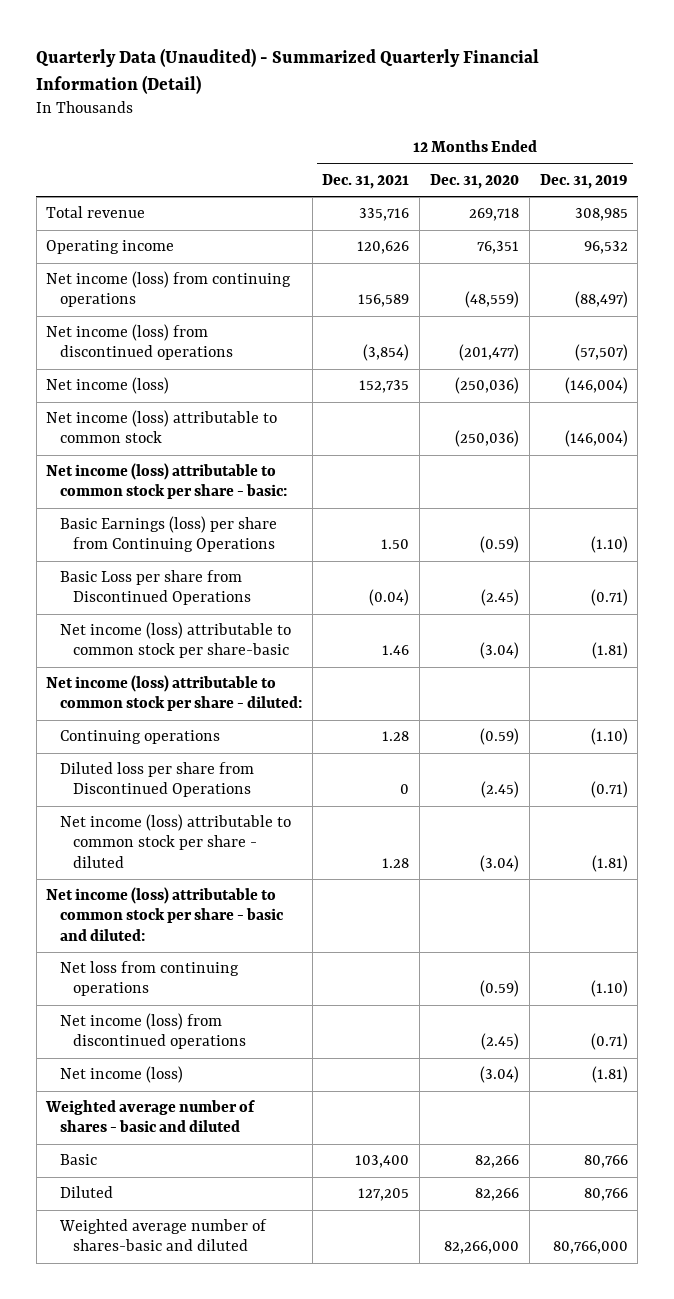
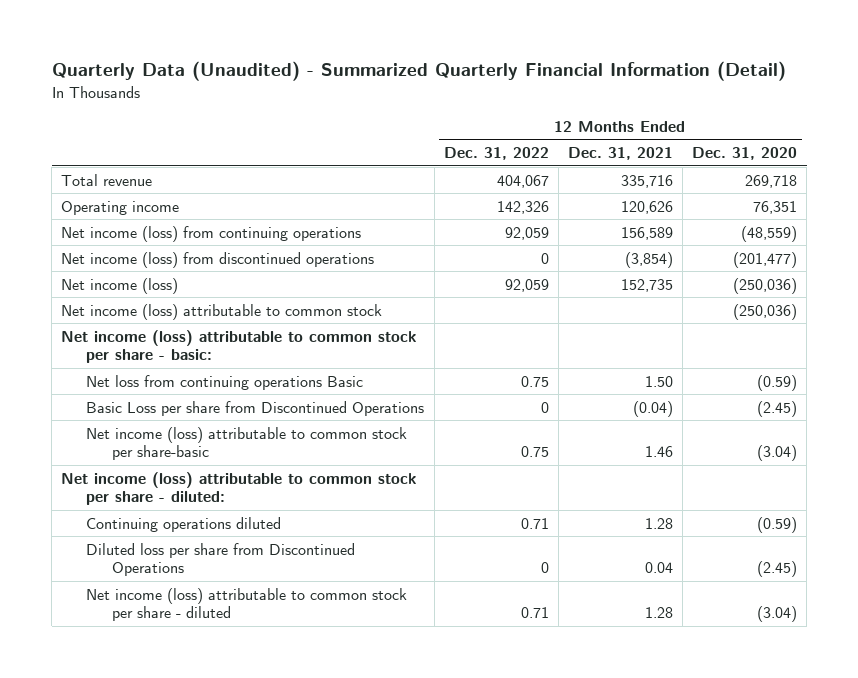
- | 12 Months Ended Dec. 31, 2021 | 12 Months Ended Dec. 31, 2020 | 12 Months Ended Dec. 31, 2019
+ | 12 Months Ended Dec. 31, 2022 | 12 Months Ended Dec. 31, 2021 | 12 Months Ended Dec. 31, 2020
- Basic Earnings (loss) per share from Continuing Operations | 1.50 | (0.59) | (1.10)
+ Net loss from continuing operations Basic | 0.75 | 1.50 | (0.59)
- Continuing operations | 1.28 | (0.59) | (1.10)
- Diluted loss per share from Discontinued Operations | 0 | (2.45) | (0.71)
+ Continuing operations diluted | 0.71 | 1.28 | (0.59)
+ Diluted loss per share from Discontinued Operations | 0 | 0.04 | (2.45)
- Net income (loss) attributable to common stock per share - basic and diluted:
- Net loss from continuing operations | | (0.59) | (1.10)
- Net income (loss) from discontinued operations | | (2.45) | (0.71)
- Net income (loss) | | (3.04) | (1.81)
- Weighted average number of shares - basic and diluted
- Basic | 103,400 | 82,266 | 80,766
- Diluted | 127,205 | 82,266 | 80,766
- Weighted average number of shares-basic and diluted | | 82,266,000 | 80,766,000

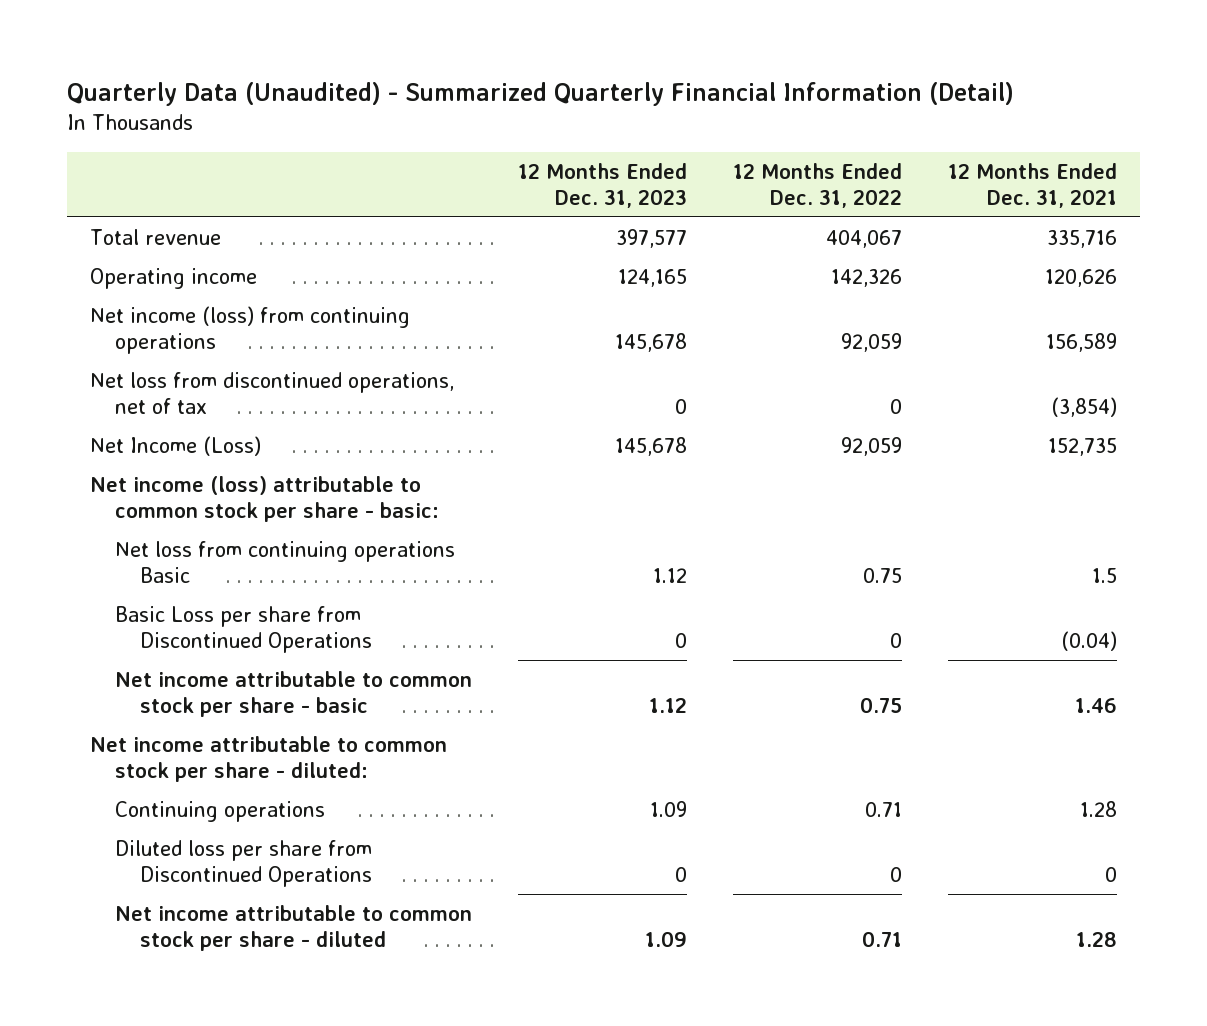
- | 12 Months Ended Dec. 31, 2022 | 12 Months Ended Dec. 31, 2021 | 12 Months Ended Dec. 31, 2020
+ | 12 Months Ended Dec. 31, 2023 | 12 Months Ended Dec. 31, 2022 | 12 Months Ended Dec. 31, 2021
- Net income (loss) from discontinued operations | 0 | (3,854) | (201,477)
- Net income (loss) | 92,059 | 152,735 | (250,036)
- Net income (loss) attributable to common stock | | | (250,036)
+ Net loss from discontinued operations, net of tax | 0 | 0 | (3,854)
+ Net Income (Loss) | 145,678 | 92,059 | 152,735
- Net loss from continuing operations Basic | 0.75 | 1.50 | (0.59)
+ Net loss from continuing operations Basic | 1.12 | 0.75 | 1.5
- Net income (loss) attributable to common stock per share-basic | 0.75 | 1.46 | (3.04)
- Net income (loss) attributable to common stock per share - diluted:
- Continuing operations diluted | 0.71 | 1.28 | (0.59)
- Diluted loss per share from Discontinued Operations | 0 | 0.04 | (2.45)
- Net income (loss) attributable to common stock per share - diluted | 0.71 | 1.28 | (3.04)
+ Net income attributable to common stock per share - basic | 1.12 | 0.75 | 1.46
+ Net income attributable to common stock per share - diluted:
+ Continuing operations | 1.09 | 0.71 | 1.28
+ Diluted loss per share from Discontinued Operations | 0 | 0 | 0
+ Net income attributable to common stock per share - diluted | 1.09 | 0.71 | 1.28

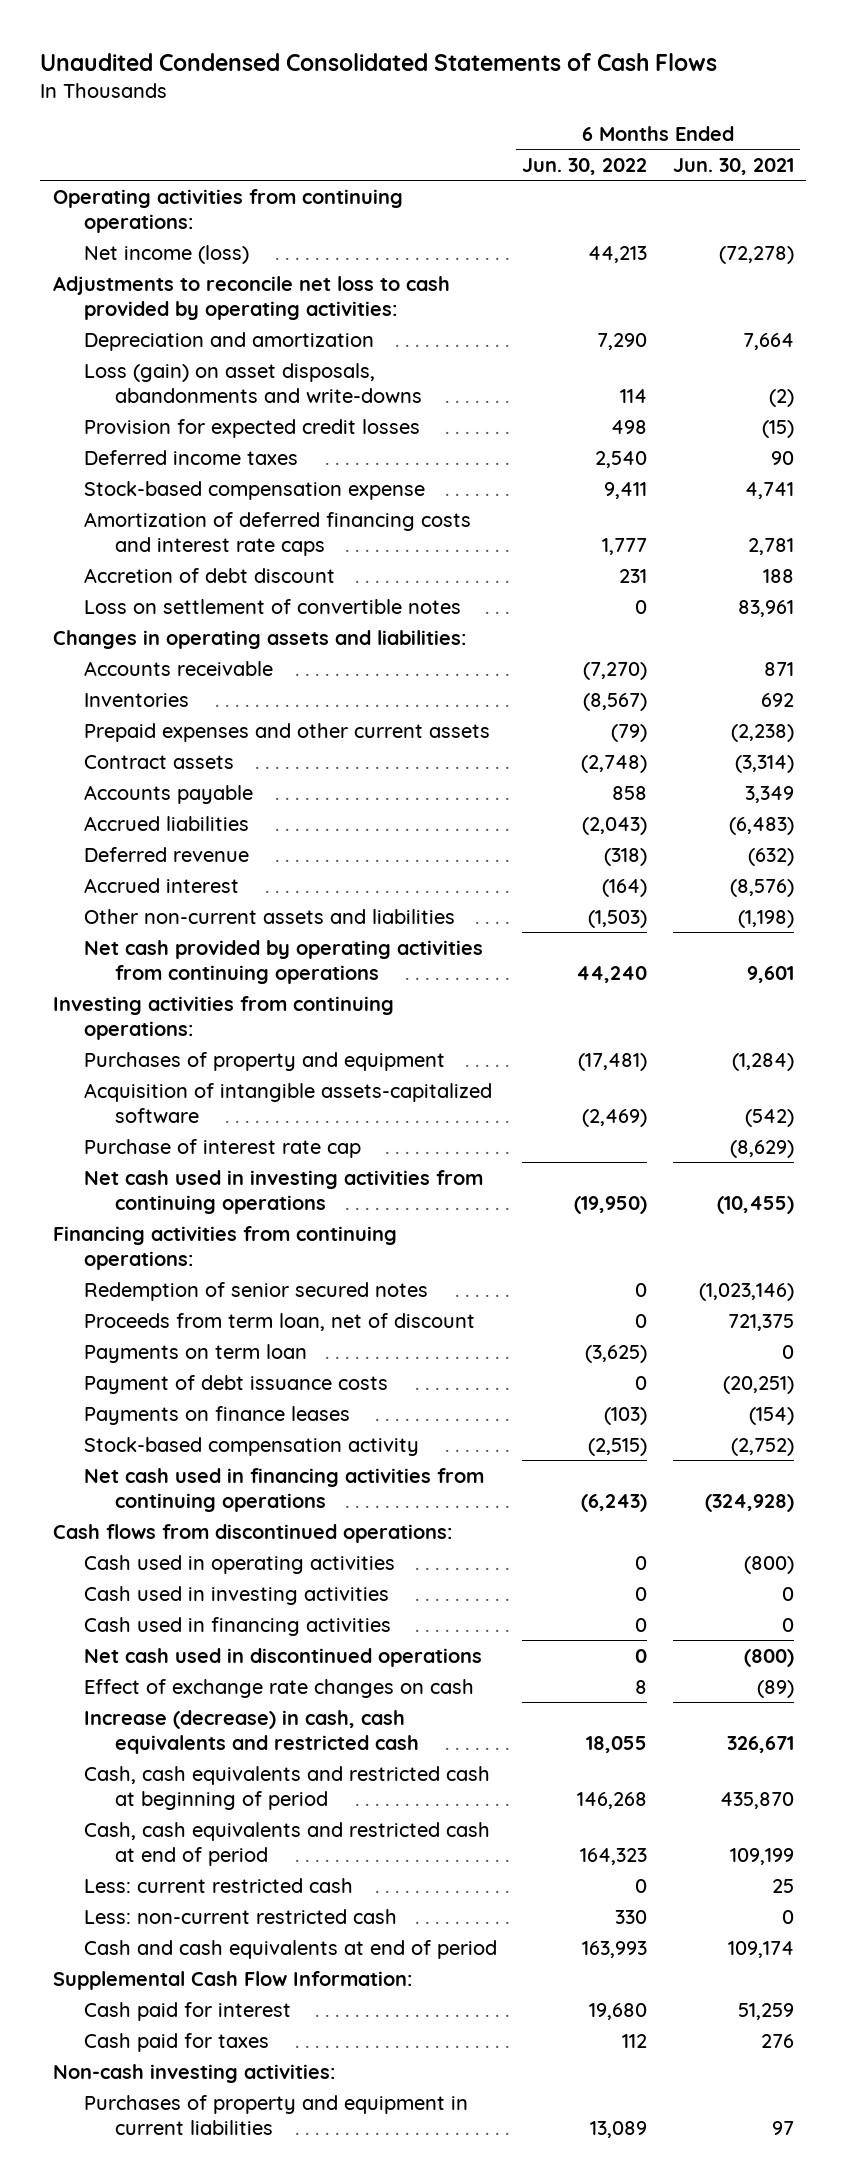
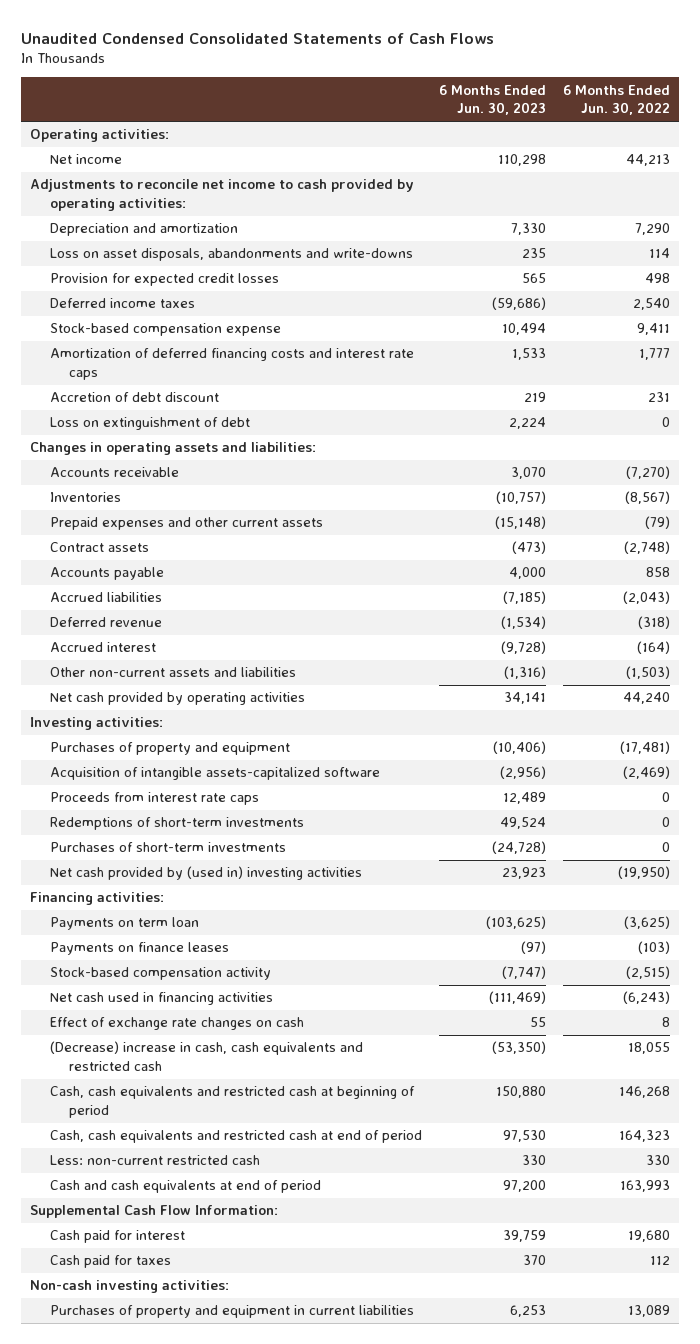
- | 6 Months Ended Jun. 30, 2022 | 6 Months Ended Jun. 30, 2021
+ | 6 Months Ended Jun. 30, 2023 | 6 Months Ended Jun. 30, 2022
- Operating activities from continuing operations:
- Net income (loss) | 44,213 | (72,278)
- Adjustments to reconcile net loss to cash provided by operating activities:
+ Operating activities:
+ Net income | 110,298 | 44,213
+ Adjustments to reconcile net income to cash provided by operating activities:
- Loss (gain) on asset disposals, abandonments and write-downs | 114 | (2)
+ Loss on asset disposals, abandonments and write-downs | 235 | 114
- Loss on settlement of convertible notes | 0 | 83,961
+ Loss on extinguishment of debt | 2,224 | 0
- Net cash provided by operating activities from continuing operations | 44,240 | 9,601
- Investing activities from continuing operations:
+ Net cash provided by operating activities | 34,141 | 44,240
+ Investing activities:
- Purchase of interest rate cap | | (8,629)
- Net cash used in investing activities from continuing operations | (19,950) | (10,455)
- Financing activities from continuing operations:
- Redemption of senior secured notes | 0 | (1,023,146)
- Proceeds from term loan, net of discount | 0 | 721,375
+ Proceeds from interest rate caps | 12,489 | 0
+ Redemptions of short-term investments | 49,524 | 0
+ Purchases of short-term investments | (24,728) | 0
+ Net cash provided by (used in) investing activities | 23,923 | (19,950)
+ Financing activities:
- Payment of debt issuance costs | 0 | (20,251)
- Net cash used in financing activities from continuing operations | (6,243) | (324,928)
- Cash flows from discontinued operations:
- Cash used in operating activities | 0 | (800)
- Cash used in investing activities | 0 | 0
- Cash used in financing activities | 0 | 0
- Net cash used in discontinued operations | 0 | (800)
+ Net cash used in financing activities | (111,469) | (6,243)
- Increase (decrease) in cash, cash equivalents and restricted cash | 18,055 | 326,671
+ (Decrease) increase in cash, cash equivalents and restricted cash | (53,350) | 18,055
- Less: current restricted cash | 0 | 25

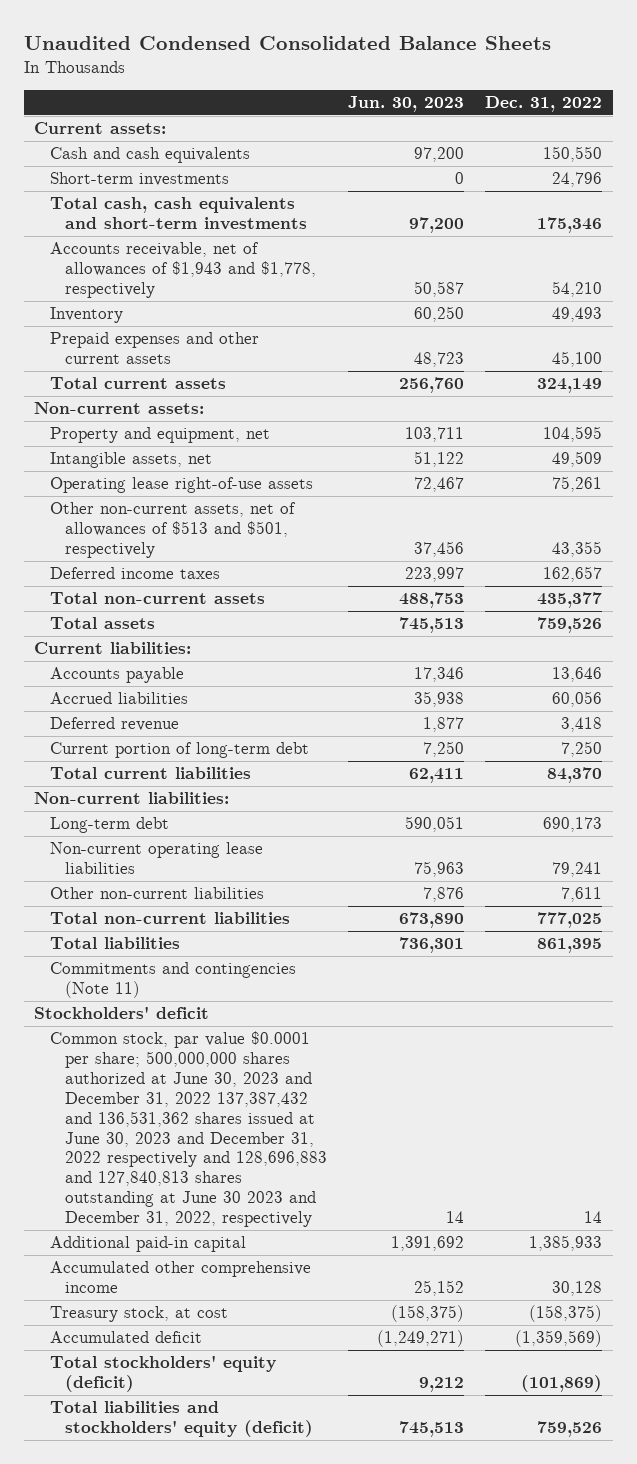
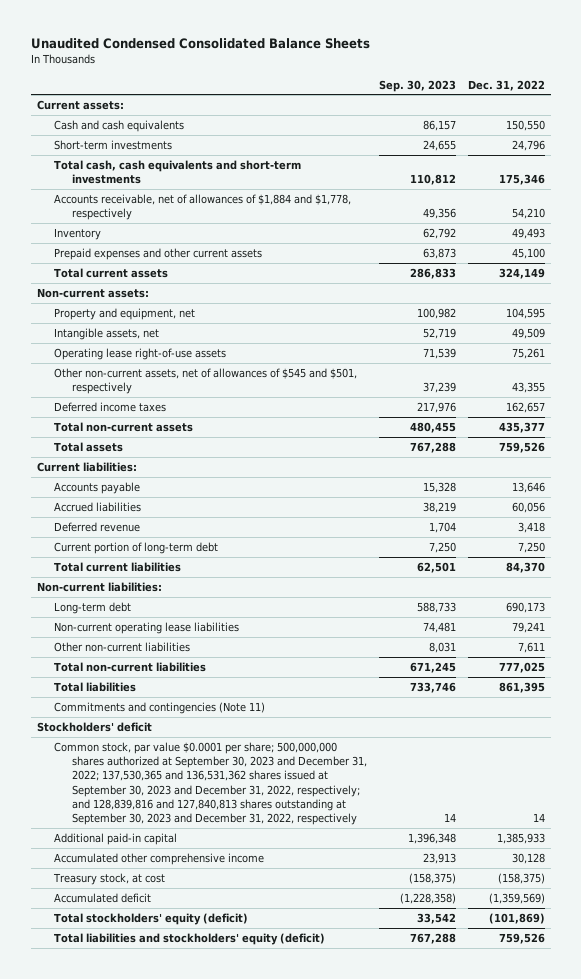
- | Jun. 30, 2023 | Dec. 31, 2022
+ | Sep. 30, 2023 | Dec. 31, 2022
- Accounts receivable, net of allowances of $1,943 and $1,778, respectively | 50,587 | 54,210
+ Accounts receivable, net of allowances of $1,884 and $1,778, respectively | 49,356 | 54,210
- Other non-current assets, net of allowances of $513 and $501, respectively | 37,456 | 43,355
+ Other non-current assets, net of allowances of $545 and $501, respectively | 37,239 | 43,355
- Common stock, par value $0.0001 per share; 500,000,000 shares authorized at June 30, 2023 and December 31, 2022 137,387,432 and 136,531,362 shares issued at June 30, 2023 and December 31, 2022 respectively and 128,696,883 and 127,840,813 shares outstanding at June 30 2023 and December 31, 2022, respectively | 14 | 14
+ Common stock, par value $0.0001 per share; 500,000,000 shares authorized at September 30, 2023 and December 31, 2022; 137,530,365 and 136,531,362 shares issued at September 30, 2023 and December 31, 2022, respectively; and 128,839,816 and 127,840,813 shares outstanding at September 30, 2023 and December 31, 2022, respectively | 14 | 14

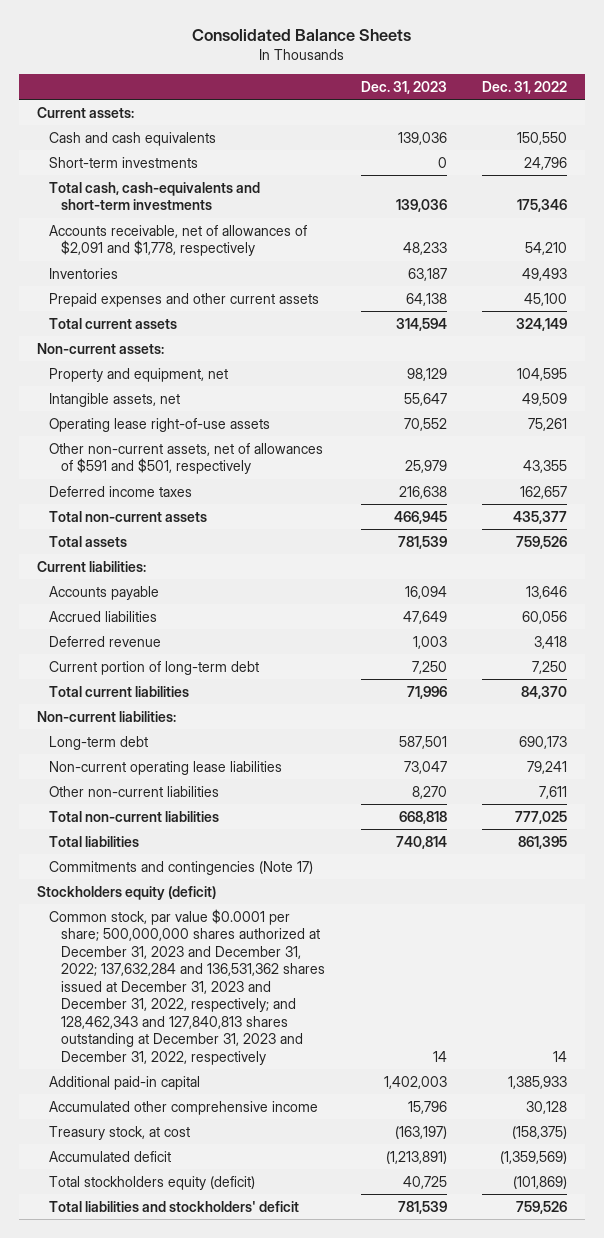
- Unaudited Condensed Consolidated Balance Sheets
+ Consolidated Balance Sheets
- | Sep. 30, 2023 | Dec. 31, 2022
+ | Dec. 31, 2023 | Dec. 31, 2022
- Total cash, cash equivalents and short-term investments | 110,812 | 175,346
- Accounts receivable, net of allowances of $1,884 and $1,778, respectively | 49,356 | 54,210
- Inventory | 62,792 | 49,493
+ Total cash, cash-equivalents and short-term investments | 139,036 | 175,346
+ Accounts receivable, net of allowances of $2,091 and $1,778, respectively | 48,233 | 54,210
+ Inventories | 63,187 | 49,493
- Other non-current assets, net of allowances of $545 and $501, respectively | 37,239 | 43,355
+ Other non-current assets, net of allowances of $591 and $501, respectively | 25,979 | 43,355
- Commitments and contingencies (Note 11)
- Stockholders' deficit
- Common stock, par value $0.0001 per share; 500,000,000 shares authorized at September 30, 2023 and December 31, 2022; 137,530,365 and 136,531,362 shares issued at September 30, 2023 and December 31, 2022, respectively; and 128,839,816 and 127,840,813 shares outstanding at September 30, 2023 and December 31, 2022, respectively | 14 | 14
+ Commitments and contingencies (Note 17)
+ Stockholders equity (deficit)
+ Common stock, par value $0.0001 per share; 500,000,000 shares authorized at December 31, 2023 and December 31, 2022; 137,632,284 and 136,531,362 shares issued at December 31, 2023 and December 31, 2022, respectively; and 128,462,343 and 127,840,813 shares outstanding at December 31, 2023 and December 31, 2022, respectively | 14 | 14
- Total stockholders' equity (deficit) | 33,542 | (101,869)
- Total liabilities and stockholders' equity (deficit) | 767,288 | 759,526
+ Total stockholders equity (deficit) | 40,725 | (101,869)
+ Total liabilities and stockholders' deficit | 781,539 | 759,526

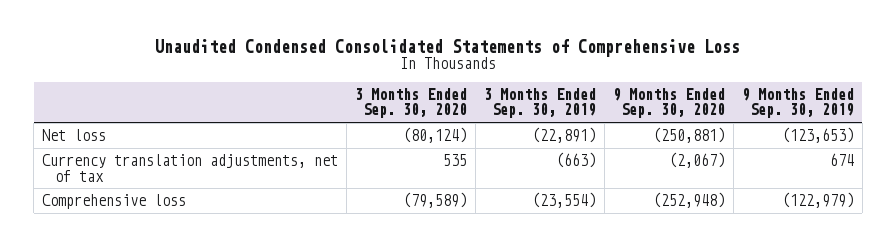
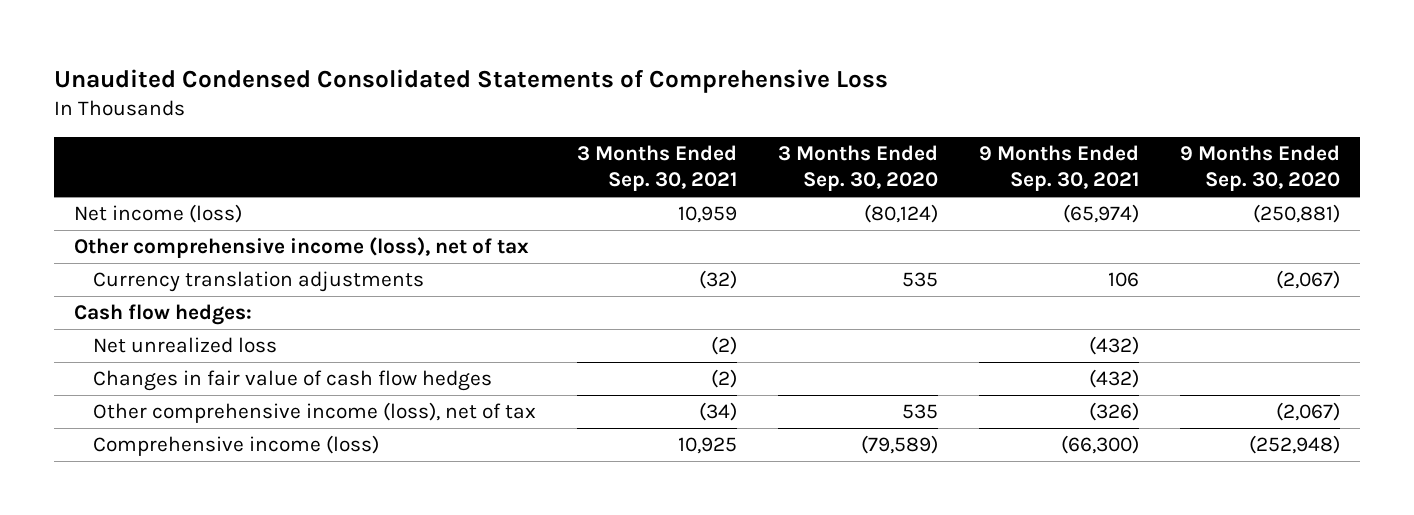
- | 3 Months Ended Sep. 30, 2020 | 3 Months Ended Sep. 30, 2019 | 9 Months Ended Sep. 30, 2020 | 9 Months Ended Sep. 30, 2019
+ | 3 Months Ended Sep. 30, 2021 | 3 Months Ended Sep. 30, 2020 | 9 Months Ended Sep. 30, 2021 | 9 Months Ended Sep. 30, 2020
- Net loss | (80,124) | (22,891) | (250,881) | (123,653)
- Currency translation adjustments, net of tax | 535 | (663) | (2,067) | 674
- Comprehensive loss | (79,589) | (23,554) | (252,948) | (122,979)
+ Net income (loss) | 10,959 | (80,124) | (65,974) | (250,881)
+ Other comprehensive income (loss), net of tax
+ Currency translation adjustments | (32) | 535 | 106 | (2,067)
+ Cash flow hedges:
+ Net unrealized loss | (2) | | (432) |
+ Changes in fair value of cash flow hedges | (2) | | (432) |
+ Other comprehensive income (loss), net of tax | (34) | 535 | (326) | (2,067)
+ Comprehensive income (loss) | 10,925 | (79,589) | (66,300) | (252,948)

